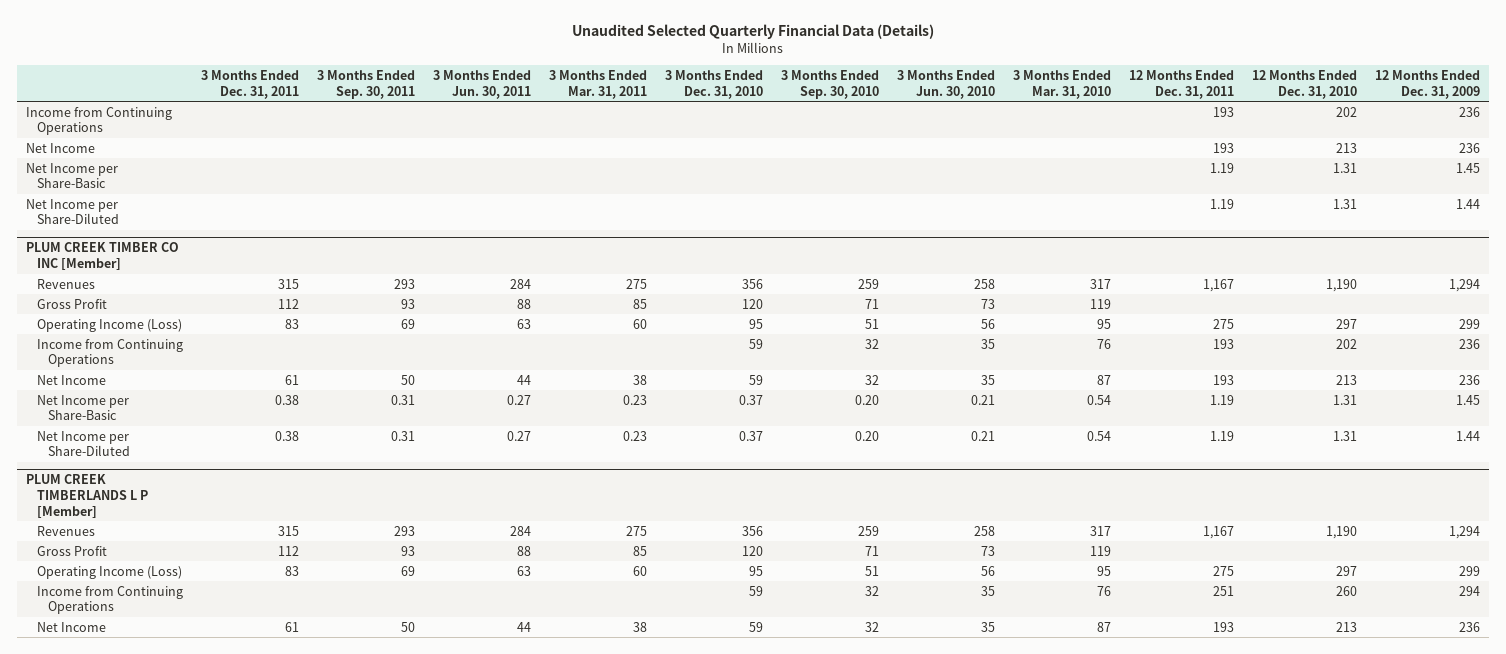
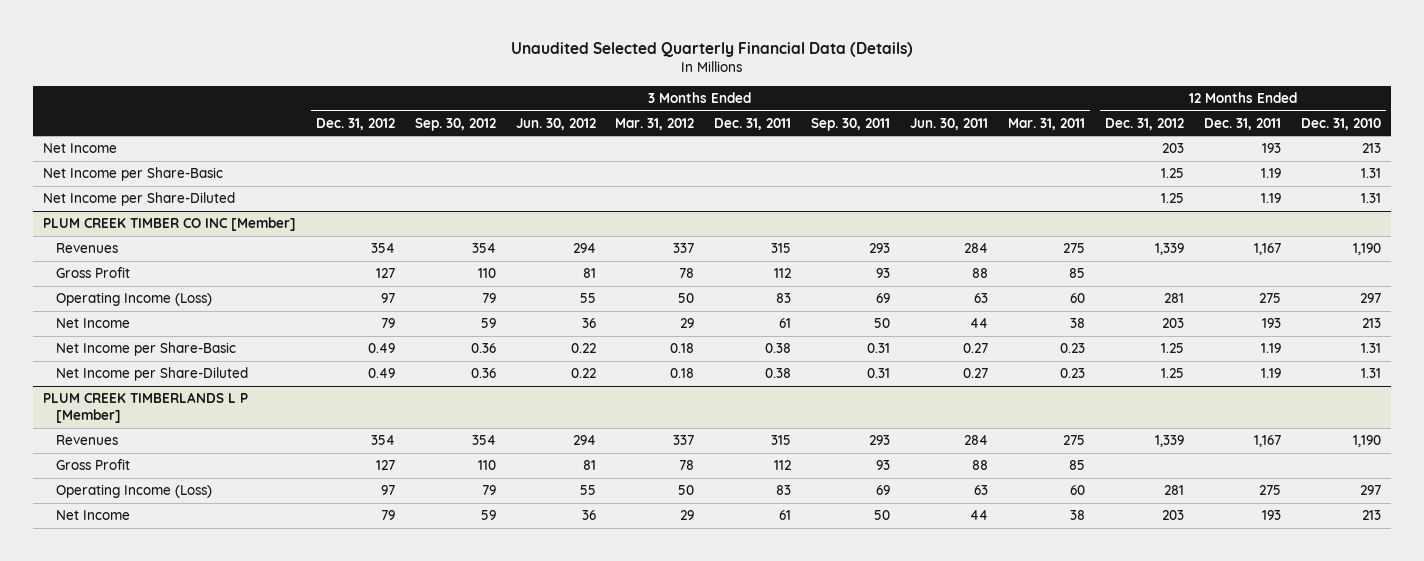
- | 3 Months Ended Dec. 31, 2011 | 3 Months Ended Sep. 30, 2011 | 3 Months Ended Jun. 30, 2011 | 3 Months Ended Mar. 31, 2011 | 3 Months Ended Dec. 31, 2010 | 3 Months Ended Sep. 30, 2010 | 3 Months Ended Jun. 30, 2010 | 3 Months Ended Mar. 31, 2010 | 12 Months Ended Dec. 31, 2011 | 12 Months Ended Dec. 31, 2010 | 12 Months Ended Dec. 31, 2009
+ | 3 Months Ended Dec. 31, 2012 | 3 Months Ended Sep. 30, 2012 | 3 Months Ended Jun. 30, 2012 | 3 Months Ended Mar. 31, 2012 | 3 Months Ended Dec. 31, 2011 | 3 Months Ended Sep. 30, 2011 | 3 Months Ended Jun. 30, 2011 | 3 Months Ended Mar. 31, 2011 | 12 Months Ended Dec. 31, 2012 | 12 Months Ended Dec. 31, 2011 | 12 Months Ended Dec. 31, 2010
- Income from Continuing Operations | | | | | | | | | 193 | 202 | 236
@ PLUM CREEK TIMBER CO INC [Member]
- Income from Continuing Operations | | | | | 59 | 32 | 35 | 76 | 193 | 202 | 236
@ PLUM CREEK TIMBERLANDS L P [Member]
- Income from Continuing Operations | | | | | 59 | 32 | 35 | 76 | 251 | 260 | 294

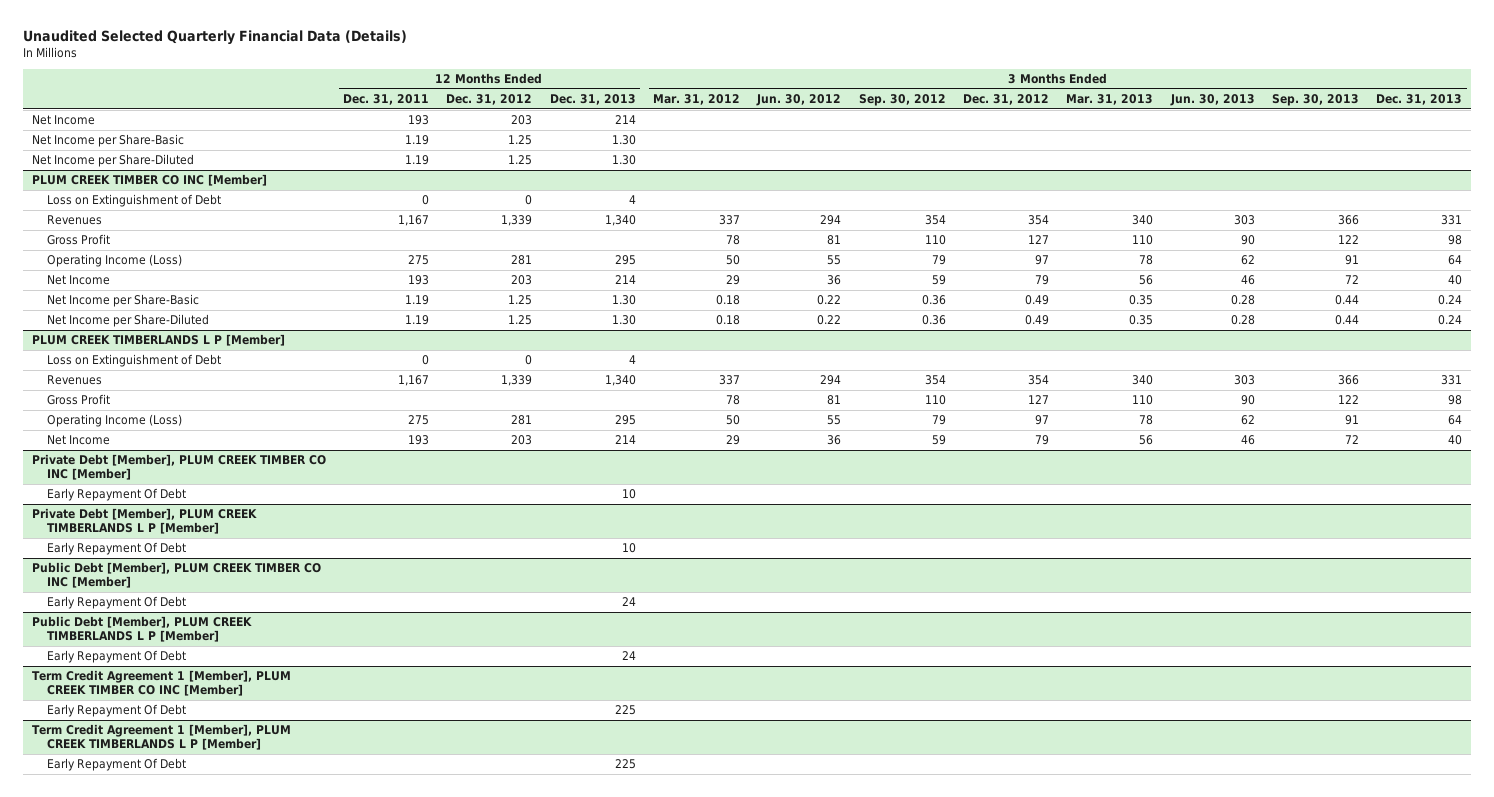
- | 3 Months Ended Dec. 31, 2012 | 3 Months Ended Sep. 30, 2012 | 3 Months Ended Jun. 30, 2012 | 3 Months Ended Mar. 31, 2012 | 3 Months Ended Dec. 31, 2011 | 3 Months Ended Sep. 30, 2011 | 3 Months Ended Jun. 30, 2011 | 3 Months Ended Mar. 31, 2011 | 12 Months Ended Dec. 31, 2012 | 12 Months Ended Dec. 31, 2011 | 12 Months Ended Dec. 31, 2010
+ | 12 Months Ended Dec. 31, 2011 | 12 Months Ended Dec. 31, 2012 | 12 Months Ended Dec. 31, 2013 | 3 Months Ended Mar. 31, 2012 | 3 Months Ended Jun. 30, 2012 | 3 Months Ended Sep. 30, 2012 | 3 Months Ended Dec. 31, 2012 | 3 Months Ended Mar. 31, 2013 | 3 Months Ended Jun. 30, 2013 | 3 Months Ended Sep. 30, 2013 | 3 Months Ended Dec. 31, 2013
@ PLUM CREEK TIMBER CO INC [Member]
+ Loss on Extinguishment of Debt | 0 | 0 | 4 | | | | | | | |
@ PLUM CREEK TIMBERLANDS L P [Member]
+ Loss on Extinguishment of Debt | 0 | 0 | 4 | | | | | | | |
+ Private Debt [Member], PLUM CREEK TIMBER CO INC [Member]
+ Early Repayment Of Debt | | | 10 | | | | | | | |
+ Private Debt [Member], PLUM CREEK TIMBERLANDS L P [Member]
+ Early Repayment Of Debt | | | 10 | | | | | | | |
+ Public Debt [Member], PLUM CREEK TIMBER CO INC [Member]
+ Early Repayment Of Debt | | | 24 | | | | | | | |
+ Public Debt [Member], PLUM CREEK TIMBERLANDS L P [Member]
+ Early Repayment Of Debt | | | 24 | | | | | | | |
+ Term Credit Agreement 1 [Member], PLUM CREEK TIMBER CO INC [Member]
+ Early Repayment Of Debt | | | 225 | | | | | | | |
+ Term Credit Agreement 1 [Member], PLUM CREEK TIMBERLANDS L P [Member]
+ Early Repayment Of Debt | | | 225 | | | | | | | |

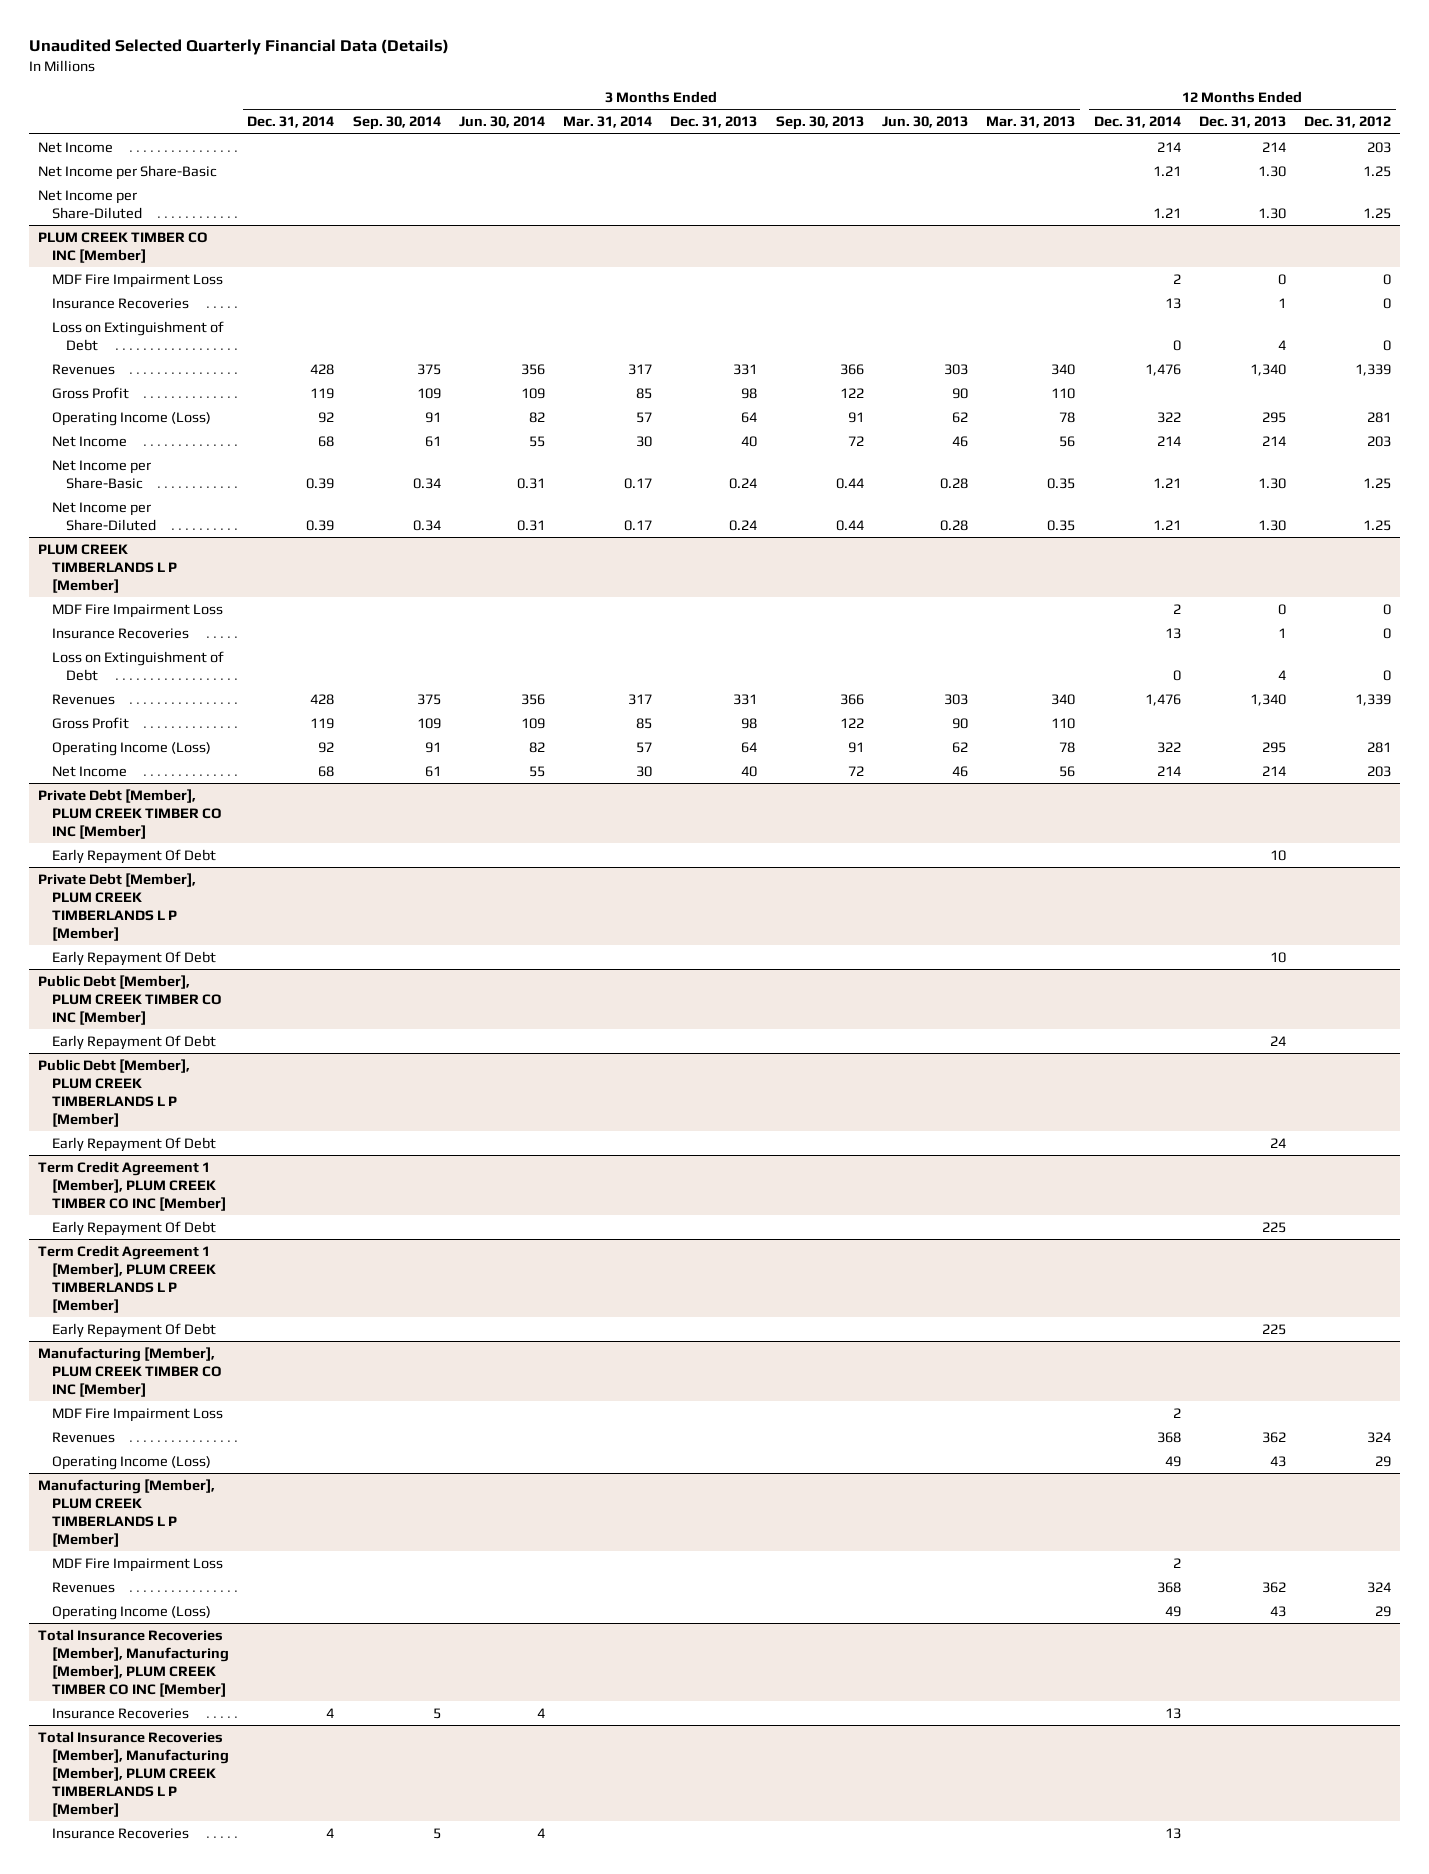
- | 12 Months Ended Dec. 31, 2011 | 12 Months Ended Dec. 31, 2012 | 12 Months Ended Dec. 31, 2013 | 3 Months Ended Mar. 31, 2012 | 3 Months Ended Jun. 30, 2012 | 3 Months Ended Sep. 30, 2012 | 3 Months Ended Dec. 31, 2012 | 3 Months Ended Mar. 31, 2013 | 3 Months Ended Jun. 30, 2013 | 3 Months Ended Sep. 30, 2013 | 3 Months Ended Dec. 31, 2013
+ | 3 Months Ended Dec. 31, 2014 | 3 Months Ended Sep. 30, 2014 | 3 Months Ended Jun. 30, 2014 | 3 Months Ended Mar. 31, 2014 | 3 Months Ended Dec. 31, 2013 | 3 Months Ended Sep. 30, 2013 | 3 Months Ended Jun. 30, 2013 | 3 Months Ended Mar. 31, 2013 | 12 Months Ended Dec. 31, 2014 | 12 Months Ended Dec. 31, 2013 | 12 Months Ended Dec. 31, 2012
@ PLUM CREEK TIMBER CO INC [Member]
+ MDF Fire Impairment Loss | | | | | | | | | 2 | 0 | 0
+ Insurance Recoveries | | | | | | | | | 13 | 1 | 0
@ PLUM CREEK TIMBERLANDS L P [Member]
+ MDF Fire Impairment Loss | | | | | | | | | 2 | 0 | 0
+ Insurance Recoveries | | | | | | | | | 13 | 1 | 0
+ Manufacturing [Member], PLUM CREEK TIMBER CO INC [Member]
+ MDF Fire Impairment Loss | | | | | | | | | 2 | |
+ Revenues | | | | | | | | | 368 | 362 | 324
+ Operating Income (Loss) | | | | | | | | | 49 | 43 | 29
+ Manufacturing [Member], PLUM CREEK TIMBERLANDS L P [Member]
+ MDF Fire Impairment Loss | | | | | | | | | 2 | |
+ Revenues | | | | | | | | | 368 | 362 | 324
+ Operating Income (Loss) | | | | | | | | | 49 | 43 | 29
+ Total Insurance Recoveries [Member], Manufacturing [Member], PLUM CREEK TIMBER CO INC [Member]
+ Insurance Recoveries | 4 | 5 | 4 | | | | | | 13 | |
+ Total Insurance Recoveries [Member], Manufacturing [Member], PLUM CREEK TIMBERLANDS L P [Member]
+ Insurance Recoveries | 4 | 5 | 4 | | | | | | 13 | |

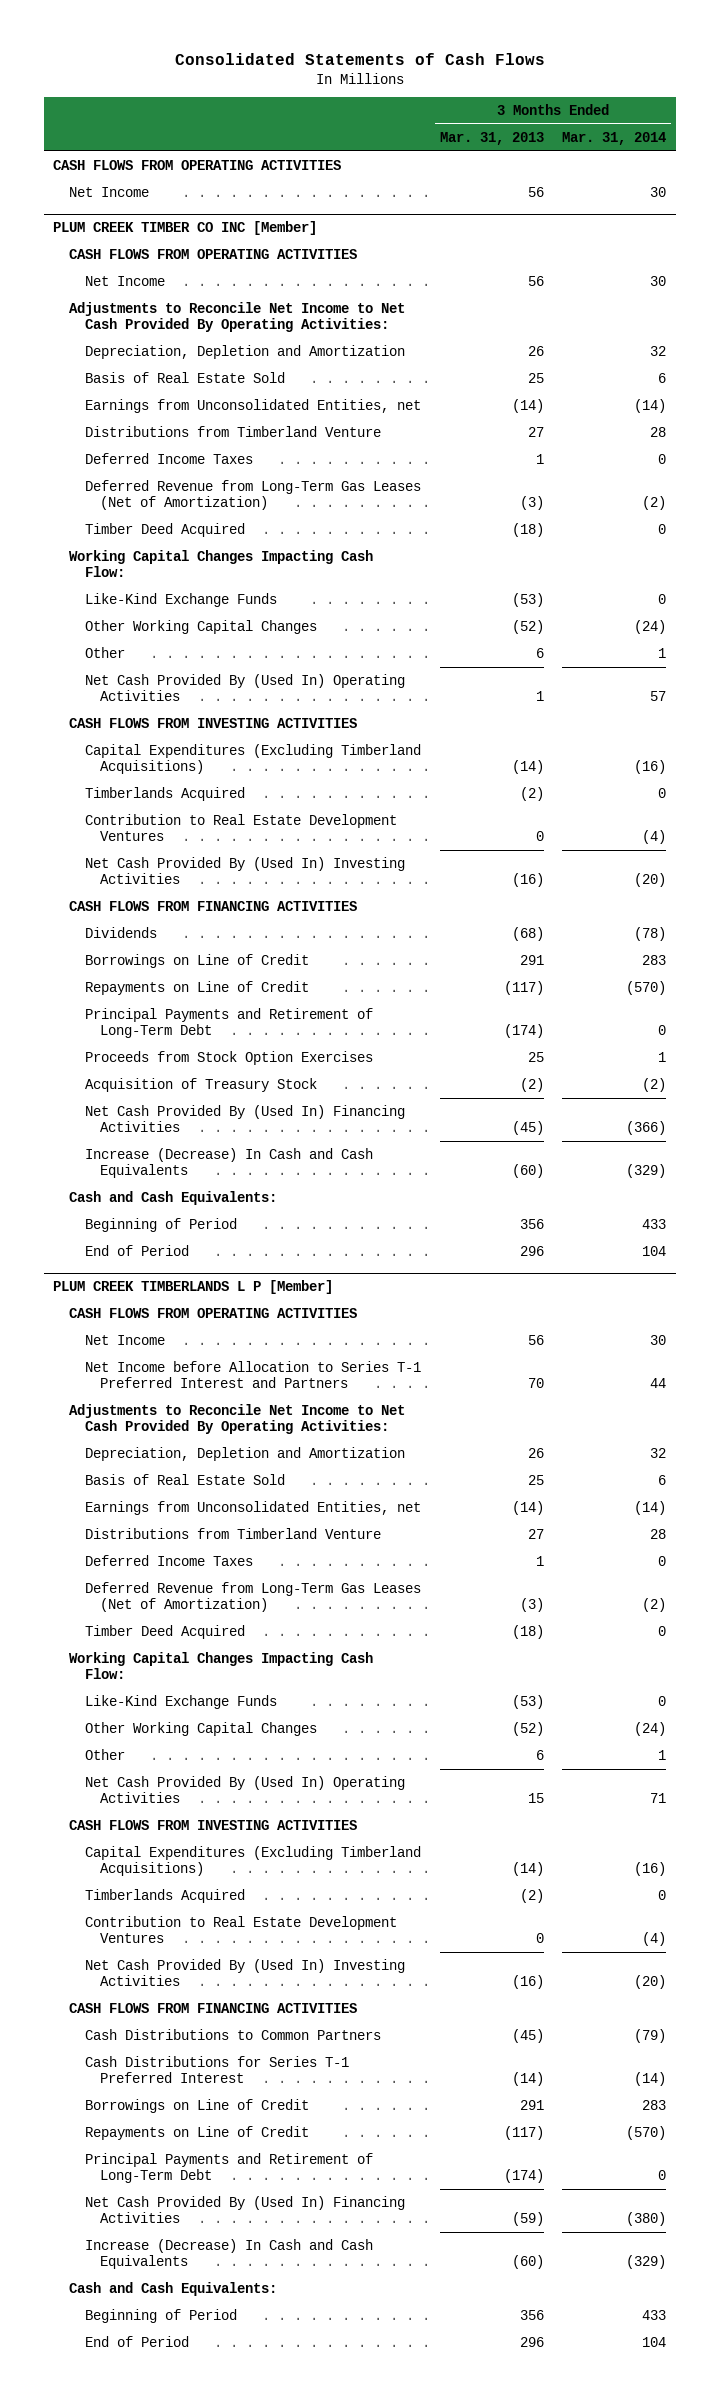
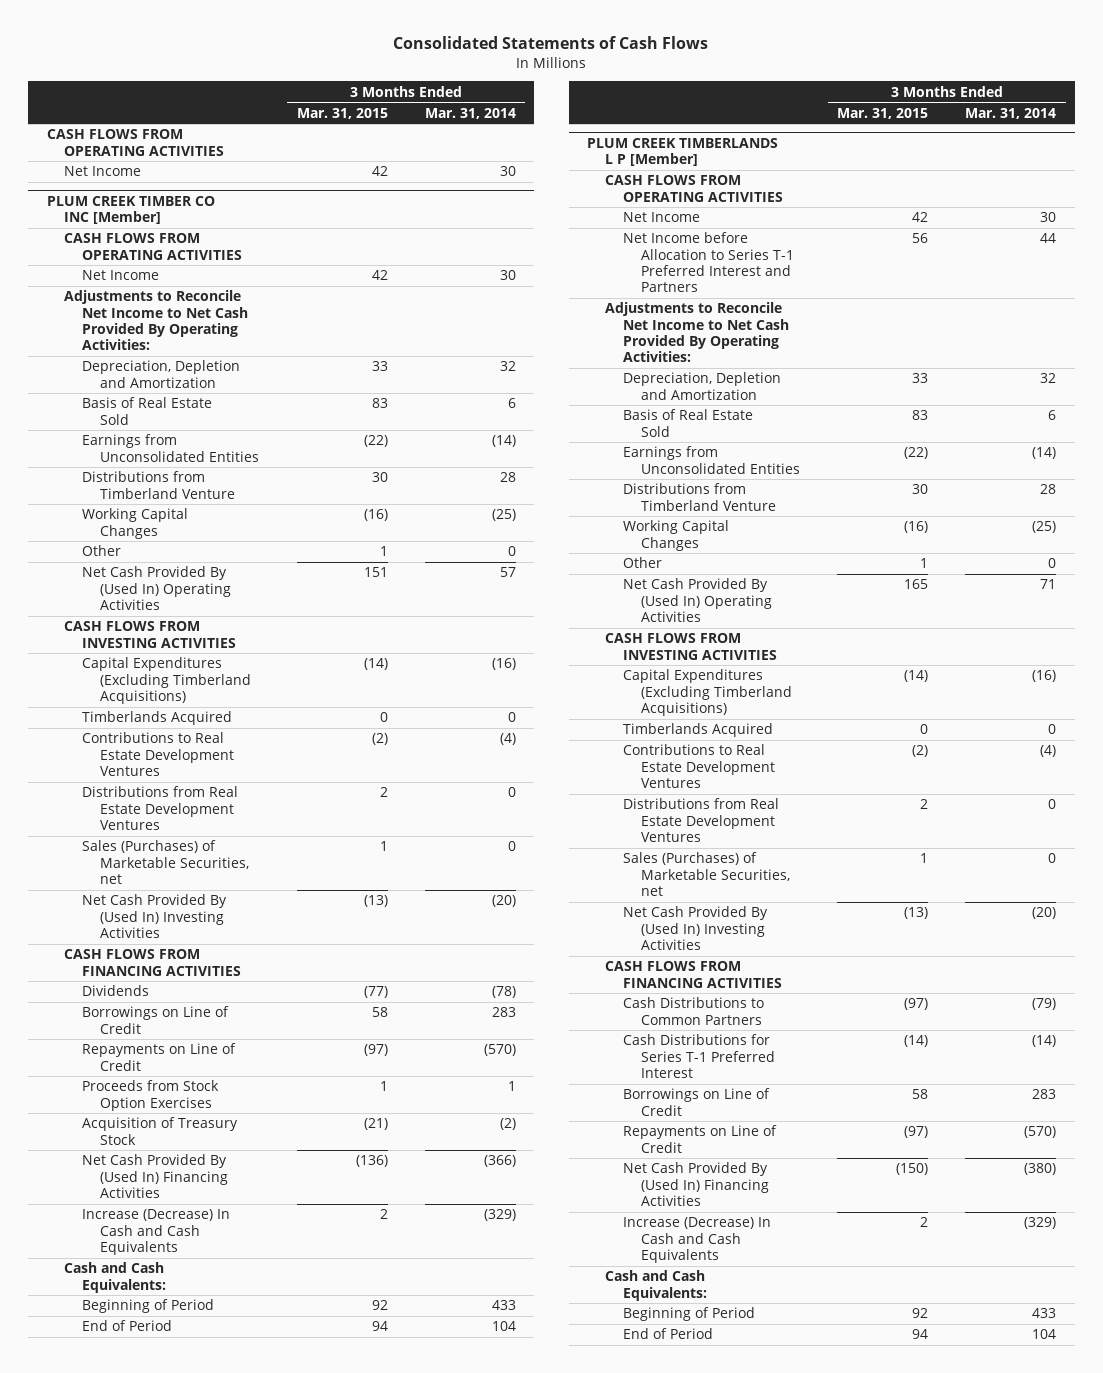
- | 3 Months Ended Mar. 31, 2013 | 3 Months Ended Mar. 31, 2014
+ | 3 Months Ended Mar. 31, 2015 | 3 Months Ended Mar. 31, 2014
@ PLUM CREEK TIMBER CO INC [Member]
- Earnings from Unconsolidated Entities, net | (14) | (14)
+ Earnings from Unconsolidated Entities | (22) | (14)
- Deferred Income Taxes | 1 | 0
- Deferred Revenue from Long-Term Gas Leases (Net of Amortization) | (3) | (2)
- Timber Deed Acquired | (18) | 0
- Working Capital Changes Impacting Cash Flow:
- Like-Kind Exchange Funds | (53) | 0
- Other Working Capital Changes | (52) | (24)
- Other | 6 | 1
+ Working Capital Changes | (16) | (25)
+ Other | 1 | 0
- Contribution to Real Estate Development Ventures | 0 | (4)
+ Contributions to Real Estate Development Ventures | (2) | (4)
+ Distributions from Real Estate Development Ventures | 2 | 0
+ Sales (Purchases) of Marketable Securities, net | 1 | 0
- Principal Payments and Retirement of Long-Term Debt | (174) | 0
@ PLUM CREEK TIMBERLANDS L P [Member]
- Earnings from Unconsolidated Entities, net | (14) | (14)
+ Earnings from Unconsolidated Entities | (22) | (14)
- Deferred Income Taxes | 1 | 0
- Deferred Revenue from Long-Term Gas Leases (Net of Amortization) | (3) | (2)
- Timber Deed Acquired | (18) | 0
- Working Capital Changes Impacting Cash Flow:
- Like-Kind Exchange Funds | (53) | 0
- Other Working Capital Changes | (52) | (24)
- Other | 6 | 1
+ Working Capital Changes | (16) | (25)
+ Other | 1 | 0
- Contribution to Real Estate Development Ventures | 0 | (4)
+ Contributions to Real Estate Development Ventures | (2) | (4)
+ Distributions from Real Estate Development Ventures | 2 | 0
+ Sales (Purchases) of Marketable Securities, net | 1 | 0
- Principal Payments and Retirement of Long-Term Debt | (174) | 0

